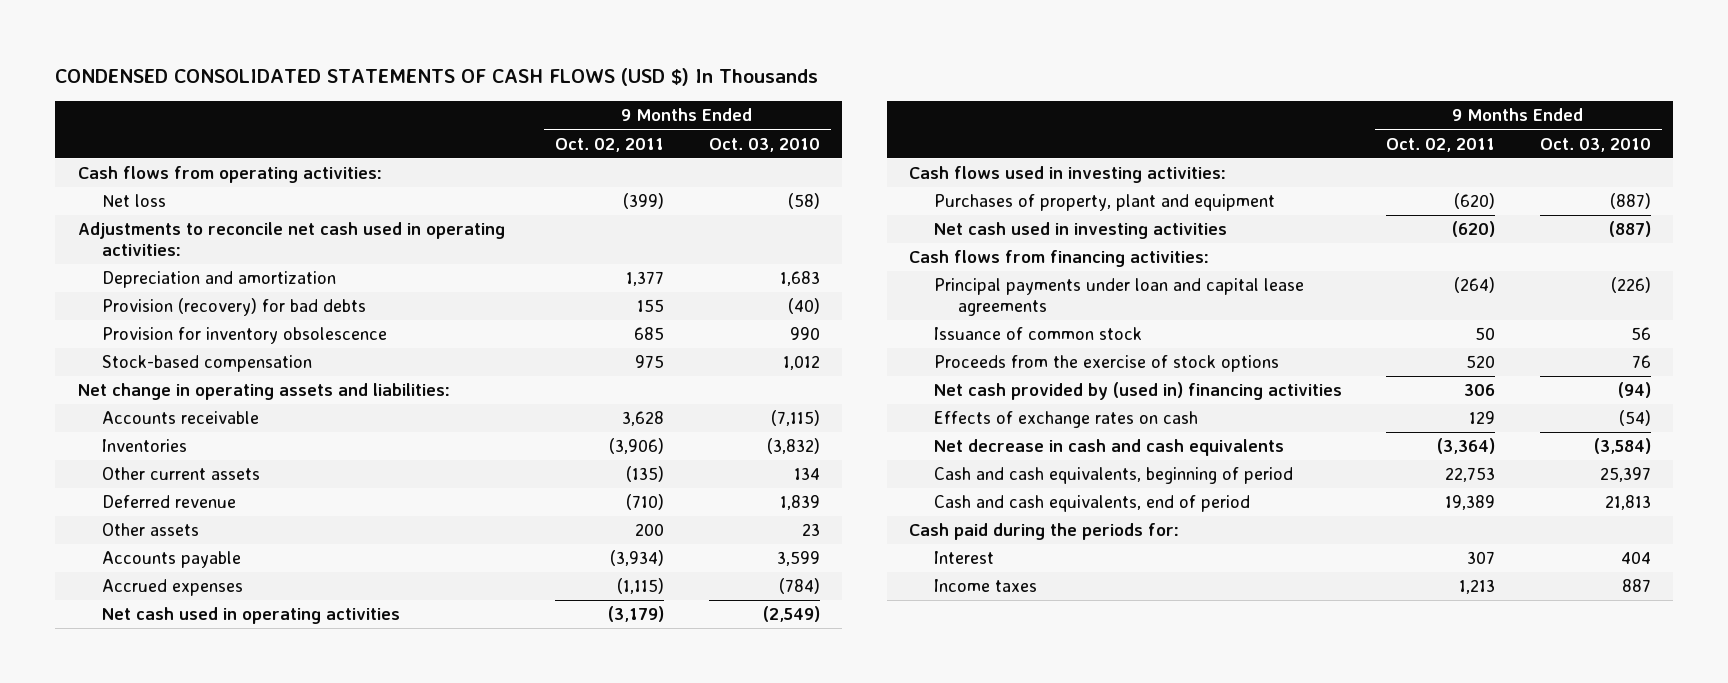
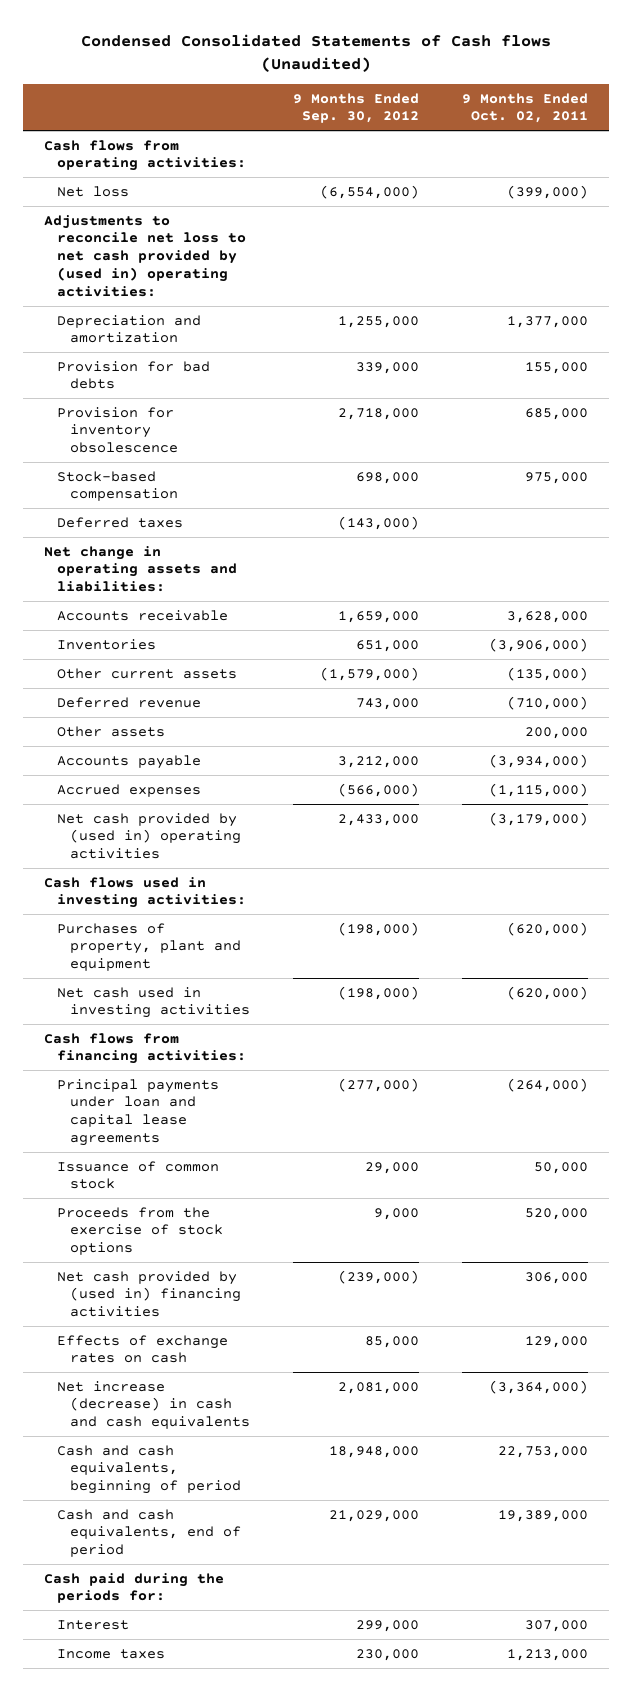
- CONDENSED CONSOLIDATED STATEMENTS OF CASH FLOWS (USD $) In Thousands
+ Condensed Consolidated Statements of Cash flows (Unaudited)
- | 9 Months Ended Oct. 02, 2011 | 9 Months Ended Oct. 03, 2010
+ | 9 Months Ended Sep. 30, 2012 | 9 Months Ended Oct. 02, 2011
- Net loss | (399) | (58)
- Adjustments to reconcile net cash used in operating activities:
- Depreciation and amortization | 1,377 | 1,683
- Provision (recovery) for bad debts | 155 | (40)
- Provision for inventory obsolescence | 685 | 990
- Stock-based compensation | 975 | 1,012
+ Net loss | (6,554,000) | (399,000)
+ Adjustments to reconcile net loss to net cash provided by (used in) operating activities:
+ Depreciation and amortization | 1,255,000 | 1,377,000
+ Provision for bad debts | 339,000 | 155,000
+ Provision for inventory obsolescence | 2,718,000 | 685,000
+ Stock-based compensation | 698,000 | 975,000
+ Deferred taxes | (143,000) |
- Accounts receivable | 3,628 | (7,115)
- Inventories | (3,906) | (3,832)
- Other current assets | (135) | 134
- Deferred revenue | (710) | 1,839
- Other assets | 200 | 23
- Accounts payable | (3,934) | 3,599
- Accrued expenses | (1,115) | (784)
- Net cash used in operating activities | (3,179) | (2,549)
+ Accounts receivable | 1,659,000 | 3,628,000
+ Inventories | 651,000 | (3,906,000)
+ Other current assets | (1,579,000) | (135,000)
+ Deferred revenue | 743,000 | (710,000)
+ Other assets | | 200,000
+ Accounts payable | 3,212,000 | (3,934,000)
+ Accrued expenses | (566,000) | (1,115,000)
+ Net cash provided by (used in) operating activities | 2,433,000 | (3,179,000)
- Purchases of property, plant and equipment | (620) | (887)
- Net cash used in investing activities | (620) | (887)
+ Purchases of property, plant and equipment | (198,000) | (620,000)
+ Net cash used in investing activities | (198,000) | (620,000)
- Principal payments under loan and capital lease agreements | (264) | (226)
- Issuance of common stock | 50 | 56
- Proceeds from the exercise of stock options | 520 | 76
- Net cash provided by (used in) financing activities | 306 | (94)
- Effects of exchange rates on cash | 129 | (54)
- Net decrease in cash and cash equivalents | (3,364) | (3,584)
- Cash and cash equivalents, beginning of period | 22,753 | 25,397
- Cash and cash equivalents, end of period | 19,389 | 21,813
+ Principal payments under loan and capital lease agreements | (277,000) | (264,000)
+ Issuance of common stock | 29,000 | 50,000
+ Proceeds from the exercise of stock options | 9,000 | 520,000
+ Net cash provided by (used in) financing activities | (239,000) | 306,000
+ Effects of exchange rates on cash | 85,000 | 129,000
+ Net increase (decrease) in cash and cash equivalents | 2,081,000 | (3,364,000)
+ Cash and cash equivalents, beginning of period | 18,948,000 | 22,753,000
+ Cash and cash equivalents, end of period | 21,029,000 | 19,389,000
- Interest | 307 | 404
- Income taxes | 1,213 | 887
+ Interest | 299,000 | 307,000
+ Income taxes | 230,000 | 1,213,000

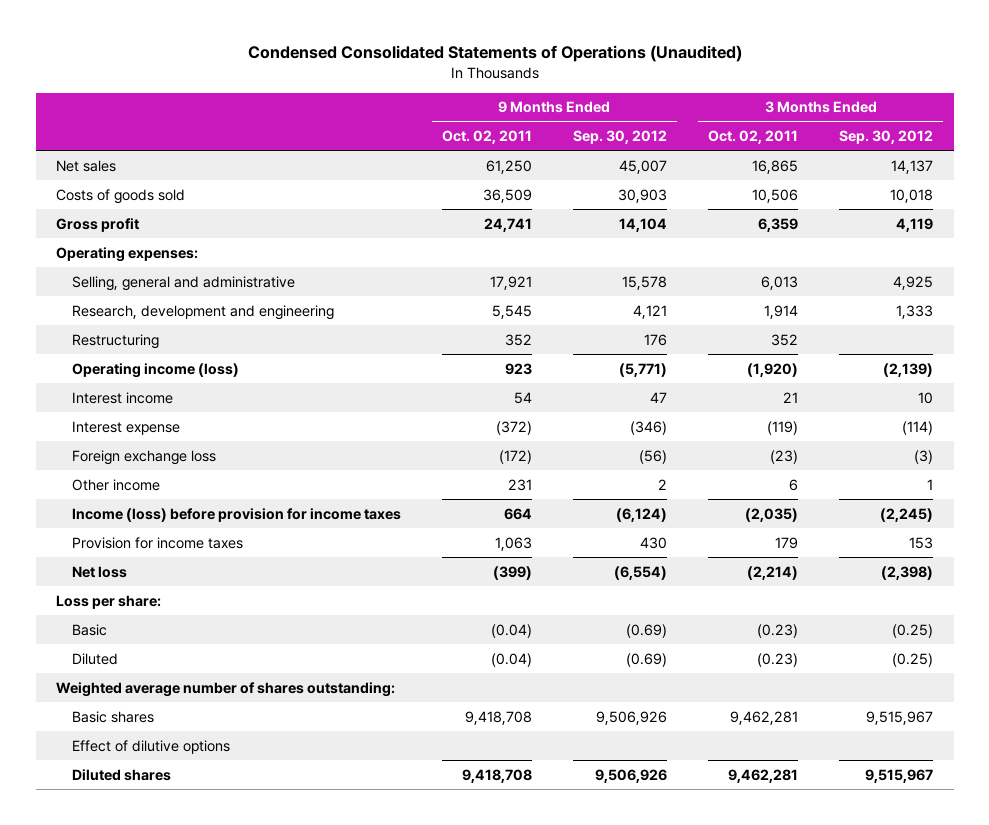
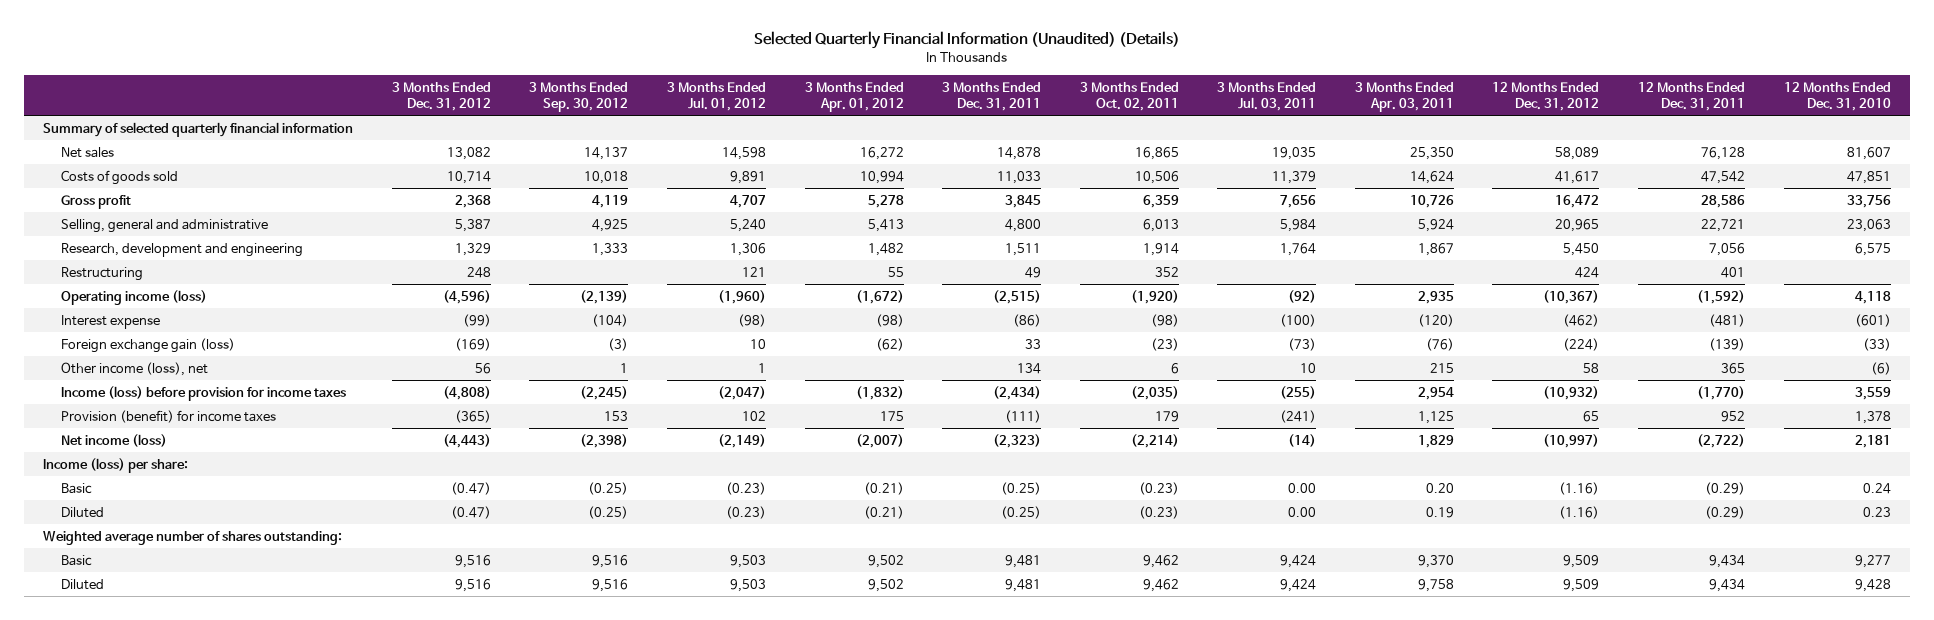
- Condensed Consolidated Statements of Operations (Unaudited)
+ Selected Quarterly Financial Information (Unaudited) (Details)
- | 9 Months Ended Oct. 02, 2011 | 9 Months Ended Sep. 30, 2012 | 3 Months Ended Oct. 02, 2011 | 3 Months Ended Sep. 30, 2012
+ | 3 Months Ended Dec. 31, 2012 | 3 Months Ended Sep. 30, 2012 | 3 Months Ended Jul. 01, 2012 | 3 Months Ended Apr. 01, 2012 | 3 Months Ended Dec. 31, 2011 | 3 Months Ended Oct. 02, 2011 | 3 Months Ended Jul. 03, 2011 | 3 Months Ended Apr. 03, 2011 | 12 Months Ended Dec. 31, 2012 | 12 Months Ended Dec. 31, 2011 | 12 Months Ended Dec. 31, 2010
+ Summary of selected quarterly financial information
- Operating expenses:
- Interest income | 54 | 47 | 21 | 10
- Interest expense | (372) | (346) | (119) | (114)
- Foreign exchange loss | (172) | (56) | (23) | (3)
- Other income | 231 | 2 | 6 | 1
+ Interest expense | (99) | (104) | (98) | (98) | (86) | (98) | (100) | (120) | (462) | (481) | (601)
+ Foreign exchange gain (loss) | (169) | (3) | 10 | (62) | 33 | (23) | (73) | (76) | (224) | (139) | (33)
+ Other income (loss), net | 56 | 1 | 1 | | 134 | 6 | 10 | 215 | 58 | 365 | (6)
- Provision for income taxes | 1,063 | 430 | 179 | 153
- Net loss | (399) | (6,554) | (2,214) | (2,398)
- Loss per share:
+ Provision (benefit) for income taxes | (365) | 153 | 102 | 175 | (111) | 179 | (241) | 1,125 | 65 | 952 | 1,378
+ Net income (loss) | (4,443) | (2,398) | (2,149) | (2,007) | (2,323) | (2,214) | (14) | 1,829 | (10,997) | (2,722) | 2,181
+ Income (loss) per share:
- Basic shares | 9,418,708 | 9,506,926 | 9,462,281 | 9,515,967
- Effect of dilutive options
- Diluted shares | 9,418,708 | 9,506,926 | 9,462,281 | 9,515,967
+ Basic | 9,516 | 9,516 | 9,503 | 9,502 | 9,481 | 9,462 | 9,424 | 9,370 | 9,509 | 9,434 | 9,277
+ Diluted | 9,516 | 9,516 | 9,503 | 9,502 | 9,481 | 9,462 | 9,424 | 9,758 | 9,509 | 9,434 | 9,428

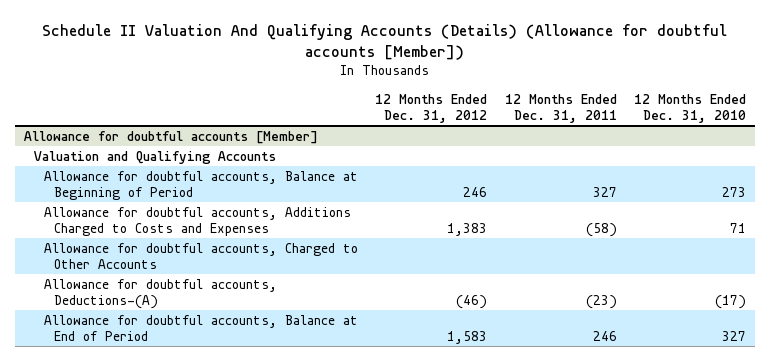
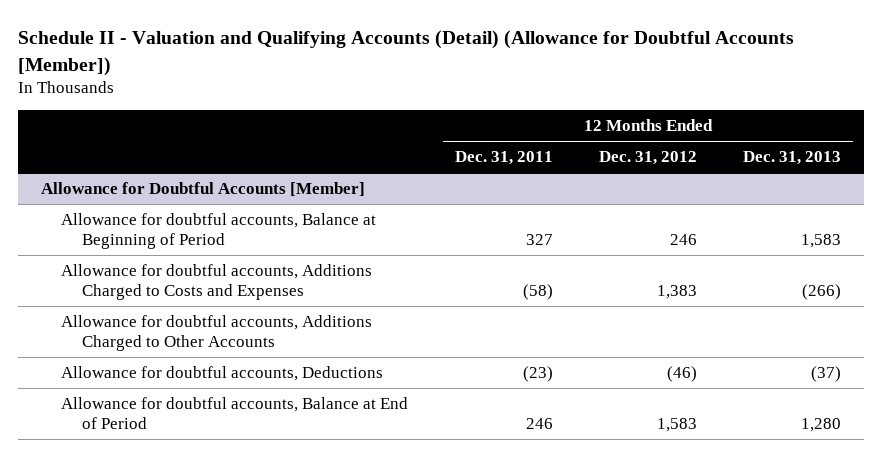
- Schedule II Valuation And Qualifying Accounts (Details) (Allowance for doubtful accounts [Member])
+ Schedule II - Valuation and Qualifying Accounts (Detail) (Allowance for Doubtful Accounts [Member])
- | 12 Months Ended Dec. 31, 2012 | 12 Months Ended Dec. 31, 2011 | 12 Months Ended Dec. 31, 2010
+ | 12 Months Ended Dec. 31, 2011 | 12 Months Ended Dec. 31, 2012 | 12 Months Ended Dec. 31, 2013
- Allowance for doubtful accounts [Member]
- Valuation and Qualifying Accounts
+ Allowance for Doubtful Accounts [Member]
- Allowance for doubtful accounts, Charged to Other Accounts
- Allowance for doubtful accounts, Deductions-(A) | (46) | (23) | (17)
+ Allowance for doubtful accounts, Additions Charged to Other Accounts
+ Allowance for doubtful accounts, Deductions | (23) | (46) | (37)

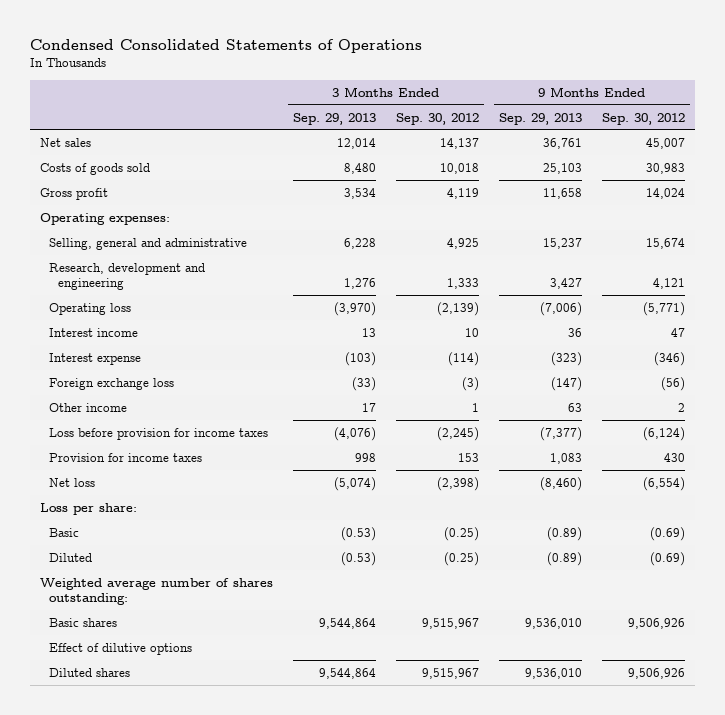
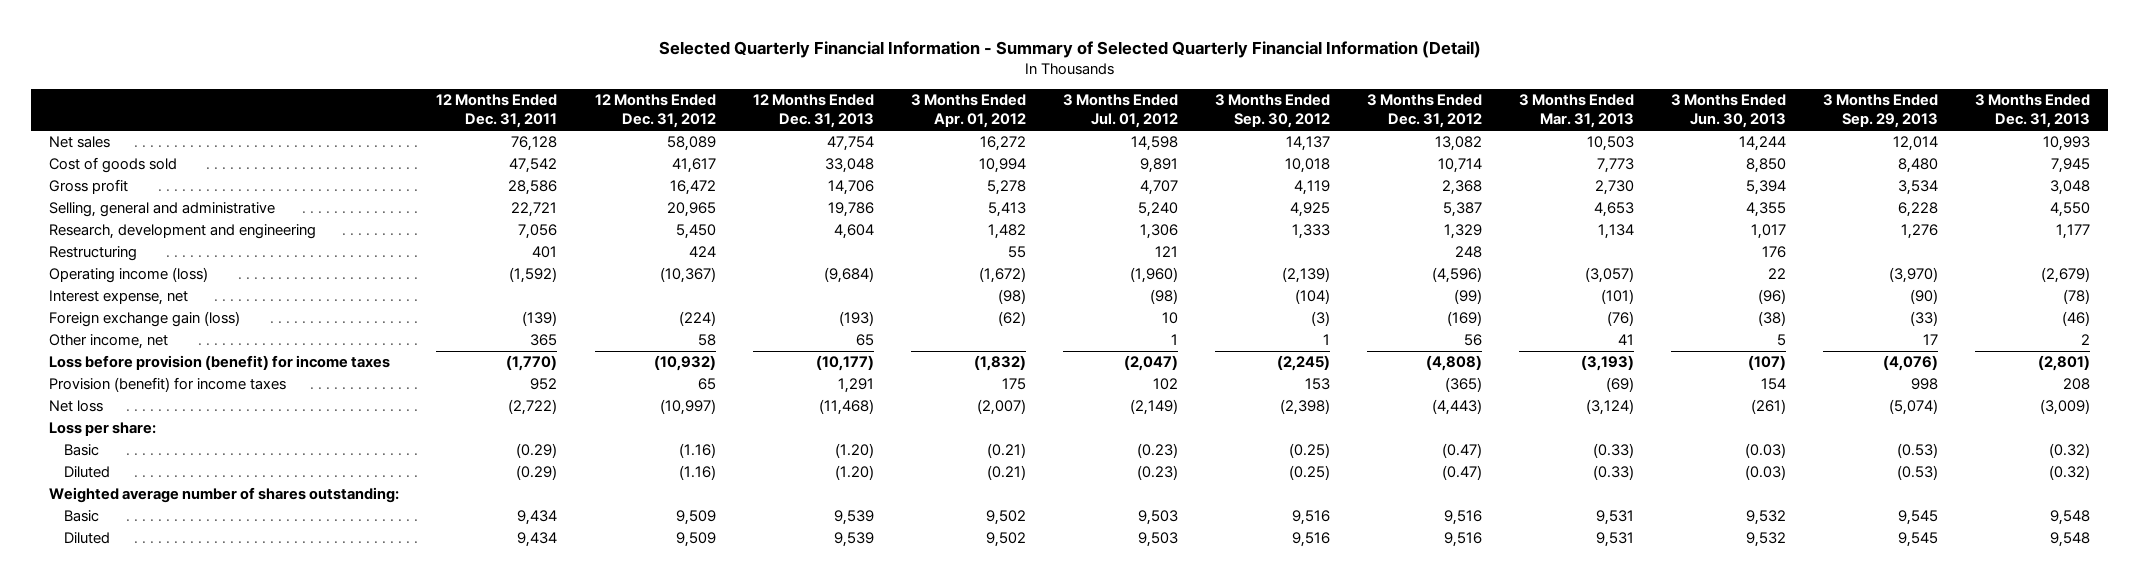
- Condensed Consolidated Statements of Operations
+ Selected Quarterly Financial Information - Summary of Selected Quarterly Financial Information (Detail)
- | 3 Months Ended Sep. 29, 2013 | 3 Months Ended Sep. 30, 2012 | 9 Months Ended Sep. 29, 2013 | 9 Months Ended Sep. 30, 2012
+ | 12 Months Ended Dec. 31, 2011 | 12 Months Ended Dec. 31, 2012 | 12 Months Ended Dec. 31, 2013 | 3 Months Ended Apr. 01, 2012 | 3 Months Ended Jul. 01, 2012 | 3 Months Ended Sep. 30, 2012 | 3 Months Ended Dec. 31, 2012 | 3 Months Ended Mar. 31, 2013 | 3 Months Ended Jun. 30, 2013 | 3 Months Ended Sep. 29, 2013 | 3 Months Ended Dec. 31, 2013
- Costs of goods sold | 8,480 | 10,018 | 25,103 | 30,983
+ Cost of goods sold | 47,542 | 41,617 | 33,048 | 10,994 | 9,891 | 10,018 | 10,714 | 7,773 | 8,850 | 8,480 | 7,945
- Operating expenses:
- Operating loss | (3,970) | (2,139) | (7,006) | (5,771)
- Interest income | 13 | 10 | 36 | 47
- Interest expense | (103) | (114) | (323) | (346)
- Foreign exchange loss | (33) | (3) | (147) | (56)
- Other income | 17 | 1 | 63 | 2
- Loss before provision for income taxes | (4,076) | (2,245) | (7,377) | (6,124)
- Provision for income taxes | 998 | 153 | 1,083 | 430
+ Restructuring | 401 | 424 | | 55 | 121 | | 248 | | 176 | |
+ Operating income (loss) | (1,592) | (10,367) | (9,684) | (1,672) | (1,960) | (2,139) | (4,596) | (3,057) | 22 | (3,970) | (2,679)
+ Interest expense, net | | | | (98) | (98) | (104) | (99) | (101) | (96) | (90) | (78)
+ Foreign exchange gain (loss) | (139) | (224) | (193) | (62) | 10 | (3) | (169) | (76) | (38) | (33) | (46)
+ Other income, net | 365 | 58 | 65 | | 1 | 1 | 56 | 41 | 5 | 17 | 2
+ Loss before provision (benefit) for income taxes | (1,770) | (10,932) | (10,177) | (1,832) | (2,047) | (2,245) | (4,808) | (3,193) | (107) | (4,076) | (2,801)
+ Provision (benefit) for income taxes | 952 | 65 | 1,291 | 175 | 102 | 153 | (365) | (69) | 154 | 998 | 208
- Basic shares | 9,544,864 | 9,515,967 | 9,536,010 | 9,506,926
- Effect of dilutive options
- Diluted shares | 9,544,864 | 9,515,967 | 9,536,010 | 9,506,926
+ Basic | 9,434 | 9,509 | 9,539 | 9,502 | 9,503 | 9,516 | 9,516 | 9,531 | 9,532 | 9,545 | 9,548
+ Diluted | 9,434 | 9,509 | 9,539 | 9,502 | 9,503 | 9,516 | 9,516 | 9,531 | 9,532 | 9,545 | 9,548

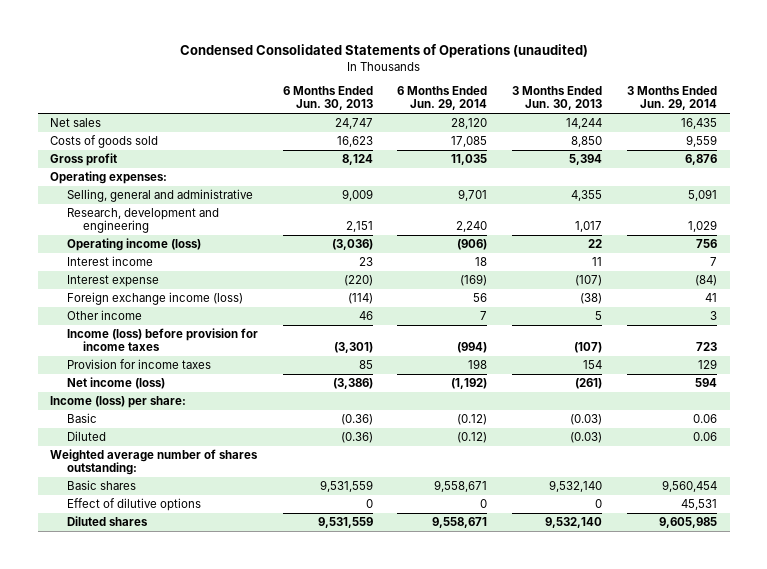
- Selected Quarterly Financial Information - Summary of Selected Quarterly Financial Information (Detail)
+ Condensed Consolidated Statements of Operations (unaudited)
- | 12 Months Ended Dec. 31, 2011 | 12 Months Ended Dec. 31, 2012 | 12 Months Ended Dec. 31, 2013 | 3 Months Ended Apr. 01, 2012 | 3 Months Ended Jul. 01, 2012 | 3 Months Ended Sep. 30, 2012 | 3 Months Ended Dec. 31, 2012 | 3 Months Ended Mar. 31, 2013 | 3 Months Ended Jun. 30, 2013 | 3 Months Ended Sep. 29, 2013 | 3 Months Ended Dec. 31, 2013
+ | 6 Months Ended Jun. 30, 2013 | 6 Months Ended Jun. 29, 2014 | 3 Months Ended Jun. 30, 2013 | 3 Months Ended Jun. 29, 2014
- Cost of goods sold | 47,542 | 41,617 | 33,048 | 10,994 | 9,891 | 10,018 | 10,714 | 7,773 | 8,850 | 8,480 | 7,945
+ Costs of goods sold | 16,623 | 17,085 | 8,850 | 9,559
+ Operating expenses:
- Restructuring | 401 | 424 | | 55 | 121 | | 248 | | 176 | |
- Interest expense, net | | | | (98) | (98) | (104) | (99) | (101) | (96) | (90) | (78)
- Foreign exchange gain (loss) | (139) | (224) | (193) | (62) | 10 | (3) | (169) | (76) | (38) | (33) | (46)
- Other income, net | 365 | 58 | 65 | | 1 | 1 | 56 | 41 | 5 | 17 | 2
- Loss before provision (benefit) for income taxes | (1,770) | (10,932) | (10,177) | (1,832) | (2,047) | (2,245) | (4,808) | (3,193) | (107) | (4,076) | (2,801)
- Provision (benefit) for income taxes | 952 | 65 | 1,291 | 175 | 102 | 153 | (365) | (69) | 154 | 998 | 208
- Net loss | (2,722) | (10,997) | (11,468) | (2,007) | (2,149) | (2,398) | (4,443) | (3,124) | (261) | (5,074) | (3,009)
- Loss per share:
+ Interest income | 23 | 18 | 11 | 7
+ Interest expense | (220) | (169) | (107) | (84)
+ Foreign exchange income (loss) | (114) | 56 | (38) | 41
+ Other income | 46 | 7 | 5 | 3
+ Income (loss) before provision for income taxes | (3,301) | (994) | (107) | 723
+ Provision for income taxes | 85 | 198 | 154 | 129
+ Net income (loss) | (3,386) | (1,192) | (261) | 594
+ Income (loss) per share:
- Basic | 9,434 | 9,509 | 9,539 | 9,502 | 9,503 | 9,516 | 9,516 | 9,531 | 9,532 | 9,545 | 9,548
- Diluted | 9,434 | 9,509 | 9,539 | 9,502 | 9,503 | 9,516 | 9,516 | 9,531 | 9,532 | 9,545 | 9,548
+ Basic shares | 9,531,559 | 9,558,671 | 9,532,140 | 9,560,454
+ Effect of dilutive options | 0 | 0 | 0 | 45,531
+ Diluted shares | 9,531,559 | 9,558,671 | 9,532,140 | 9,605,985

